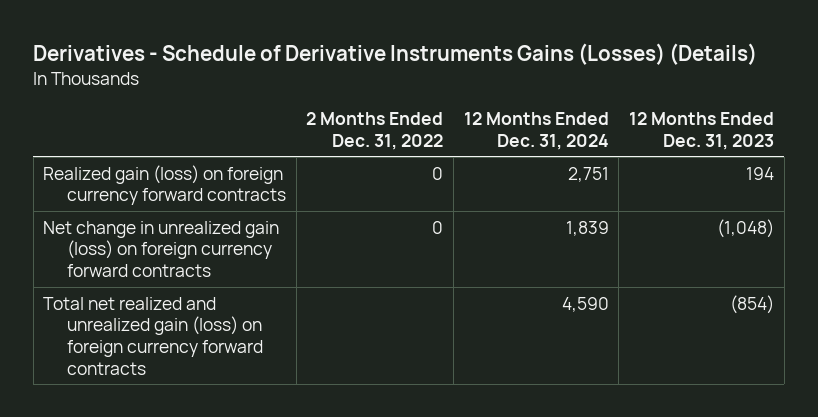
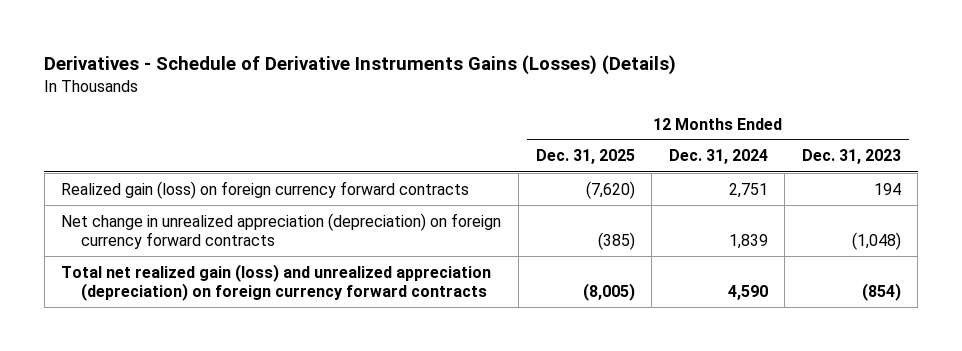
- | 2 Months Ended Dec. 31, 2022 | 12 Months Ended Dec. 31, 2024 | 12 Months Ended Dec. 31, 2023
+ | 12 Months Ended Dec. 31, 2025 | 12 Months Ended Dec. 31, 2024 | 12 Months Ended Dec. 31, 2023
- Net change in unrealized gain (loss) on foreign currency forward contracts | 0 | 1,839 | (1,048)
- Total net realized and unrealized gain (loss) on foreign currency forward contracts | | 4,590 | (854)
+ Net change in unrealized appreciation (depreciation) on foreign currency forward contracts | (385) | 1,839 | (1,048)
+ Total net realized gain (loss) and unrealized appreciation (depreciation) on foreign currency forward contracts | (8,005) | 4,590 | (854)

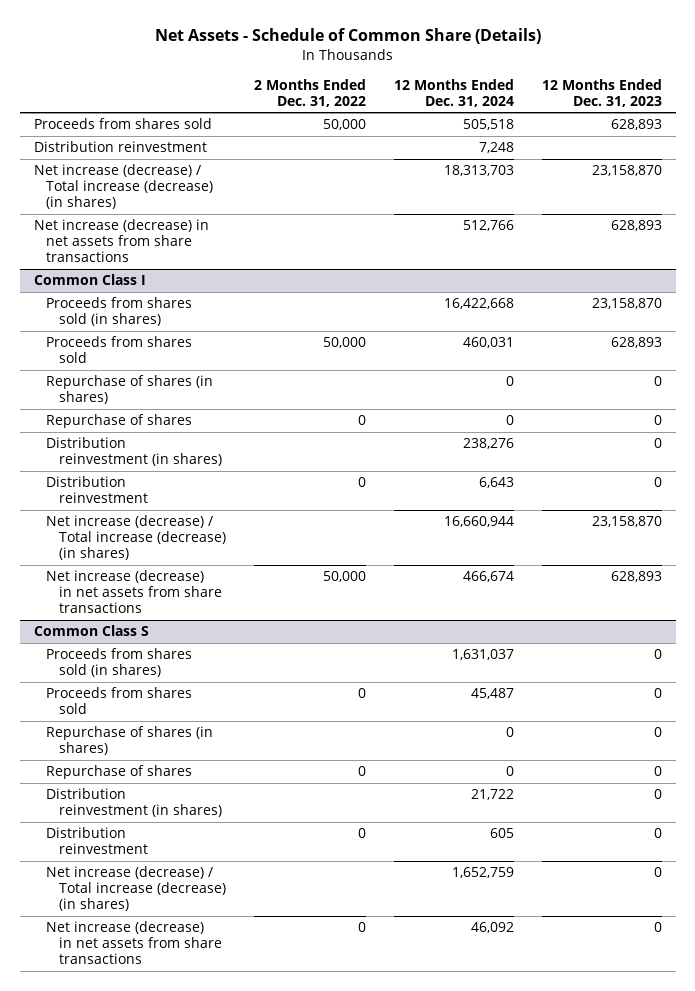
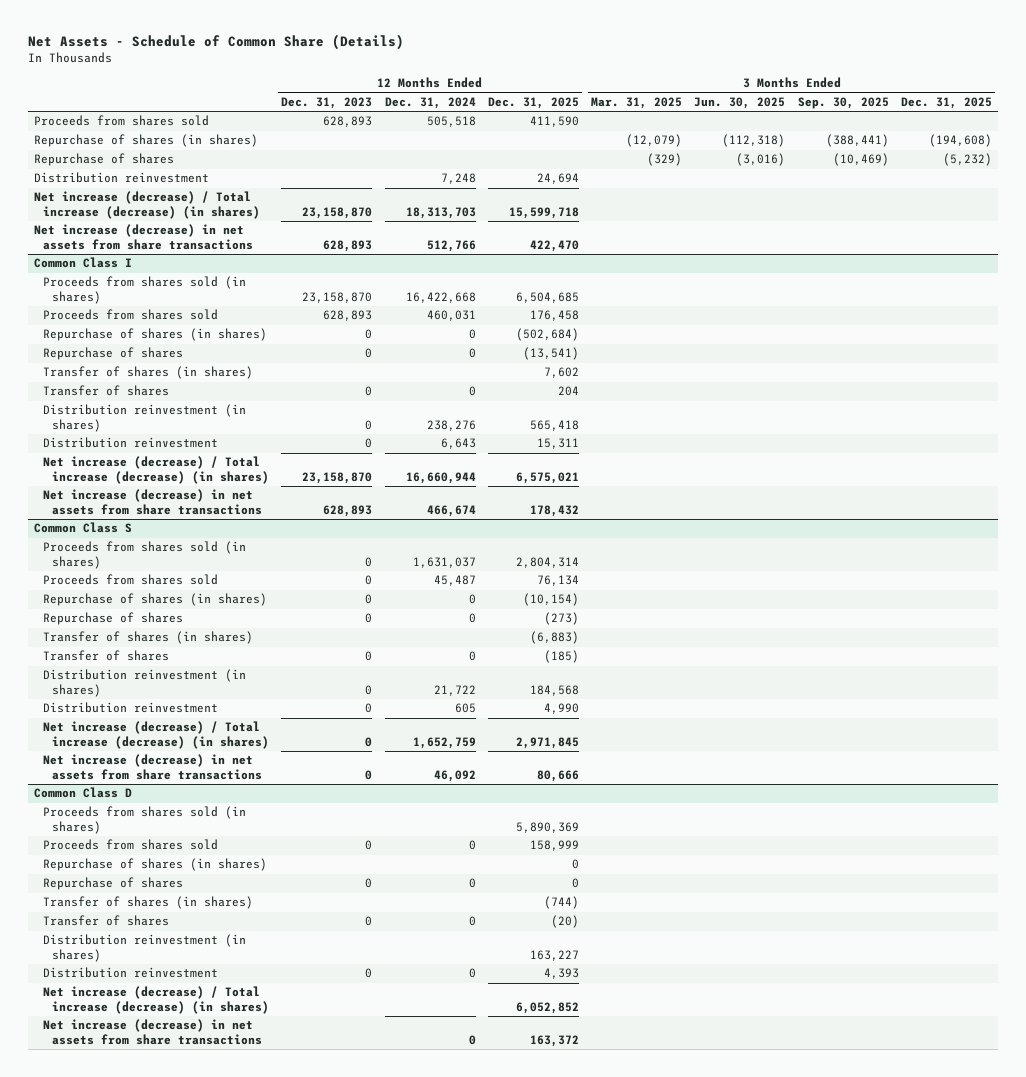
- | 2 Months Ended Dec. 31, 2022 | 12 Months Ended Dec. 31, 2024 | 12 Months Ended Dec. 31, 2023
+ | 12 Months Ended Dec. 31, 2023 | 12 Months Ended Dec. 31, 2024 | 12 Months Ended Dec. 31, 2025 | 3 Months Ended Mar. 31, 2025 | 3 Months Ended Jun. 30, 2025 | 3 Months Ended Sep. 30, 2025 | 3 Months Ended Dec. 31, 2025
+ Repurchase of shares (in shares) | | | | (12,079) | (112,318) | (388,441) | (194,608)
+ Repurchase of shares | | | | (329) | (3,016) | (10,469) | (5,232)
@ Common Class I
+ Transfer of shares (in shares) | | | 7,602 | | | |
+ Transfer of shares | 0 | 0 | 204 | | | |
@ Common Class S
+ Transfer of shares (in shares) | | | (6,883) | | | |
+ Transfer of shares | 0 | 0 | (185) | | | |
+ Common Class D
+ Proceeds from shares sold (in shares) | | | 5,890,369 | | | |
+ Proceeds from shares sold | 0 | 0 | 158,999 | | | |
+ Repurchase of shares (in shares) | | | 0 | | | |
+ Repurchase of shares | 0 | 0 | 0 | | | |
+ Transfer of shares (in shares) | | | (744) | | | |
+ Transfer of shares | 0 | 0 | (20) | | | |
+ Distribution reinvestment (in shares) | | | 163,227 | | | |
+ Distribution reinvestment | 0 | 0 | 4,393 | | | |
+ Net increase (decrease) / Total increase (decrease) (in shares) | | | 6,052,852 | | | |
+ Net increase (decrease) in net assets from share transactions | | 0 | 163,372 | | | |

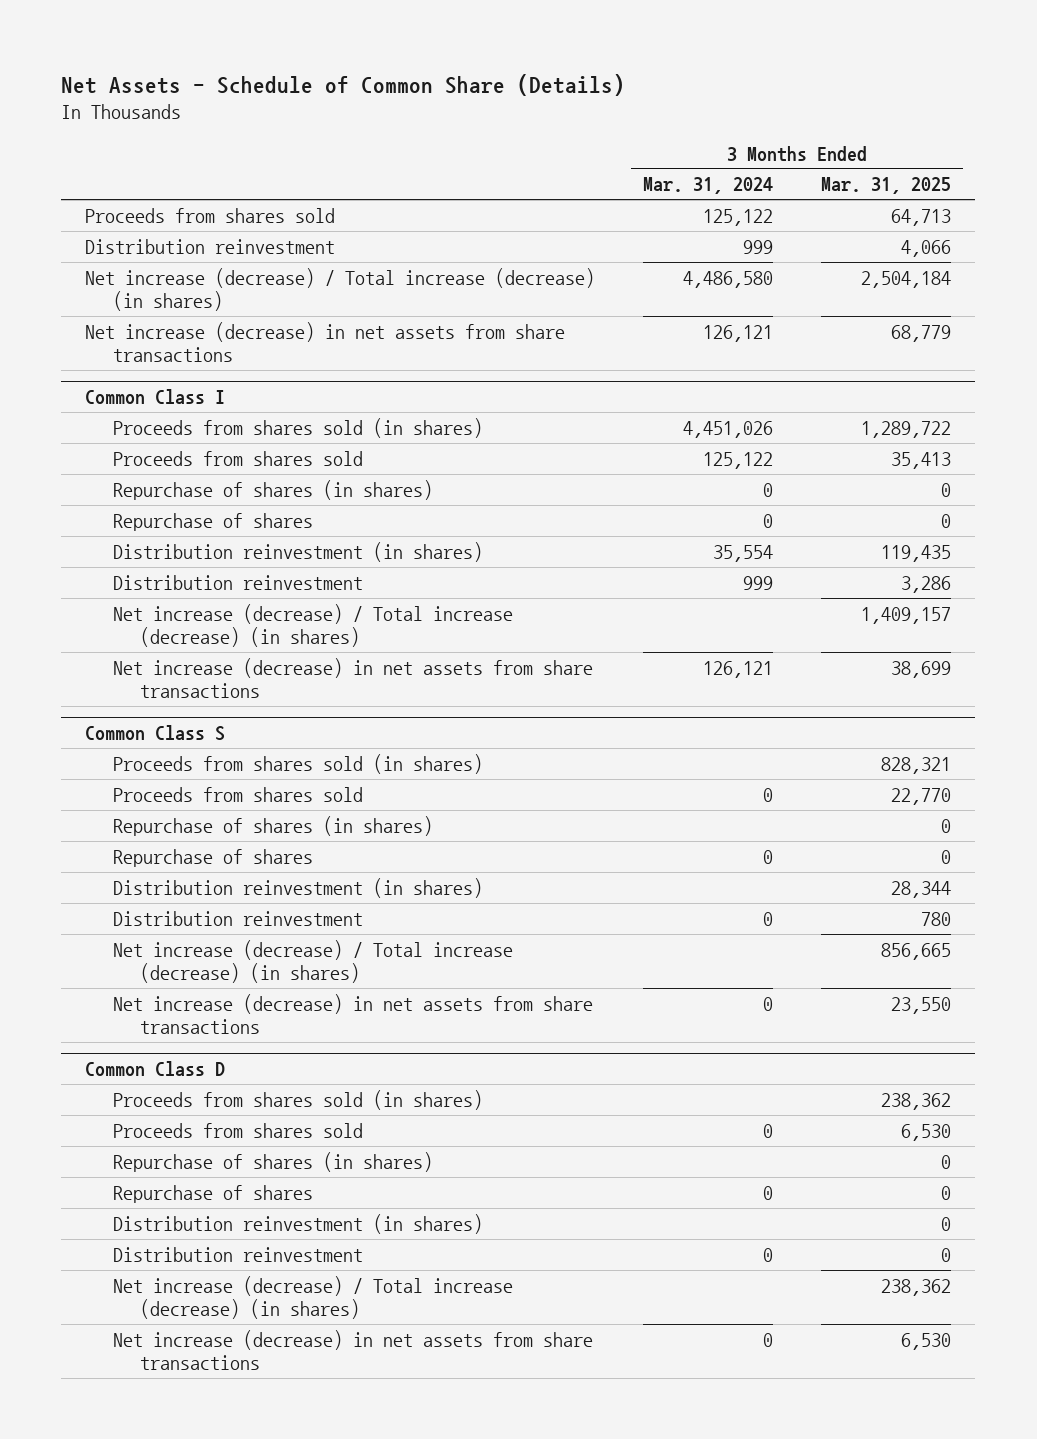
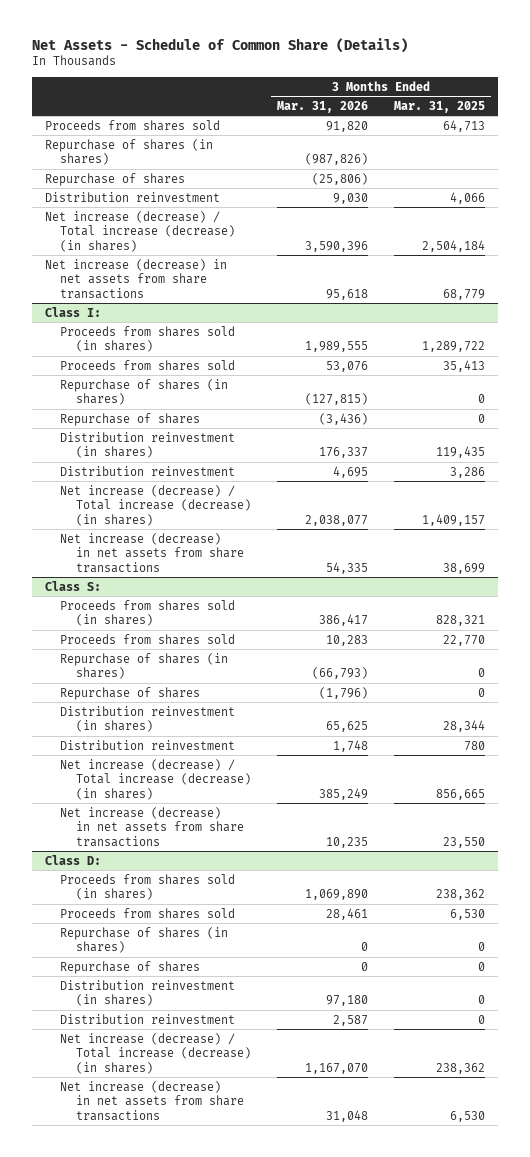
- | 3 Months Ended Mar. 31, 2024 | 3 Months Ended Mar. 31, 2025
+ | 3 Months Ended Mar. 31, 2026 | 3 Months Ended Mar. 31, 2025
+ Repurchase of shares (in shares) | (987,826) |
+ Repurchase of shares | (25,806) |
- Common Class I
+ Class I:
- Common Class S
+ Class S:
- Common Class D
+ Class D:

